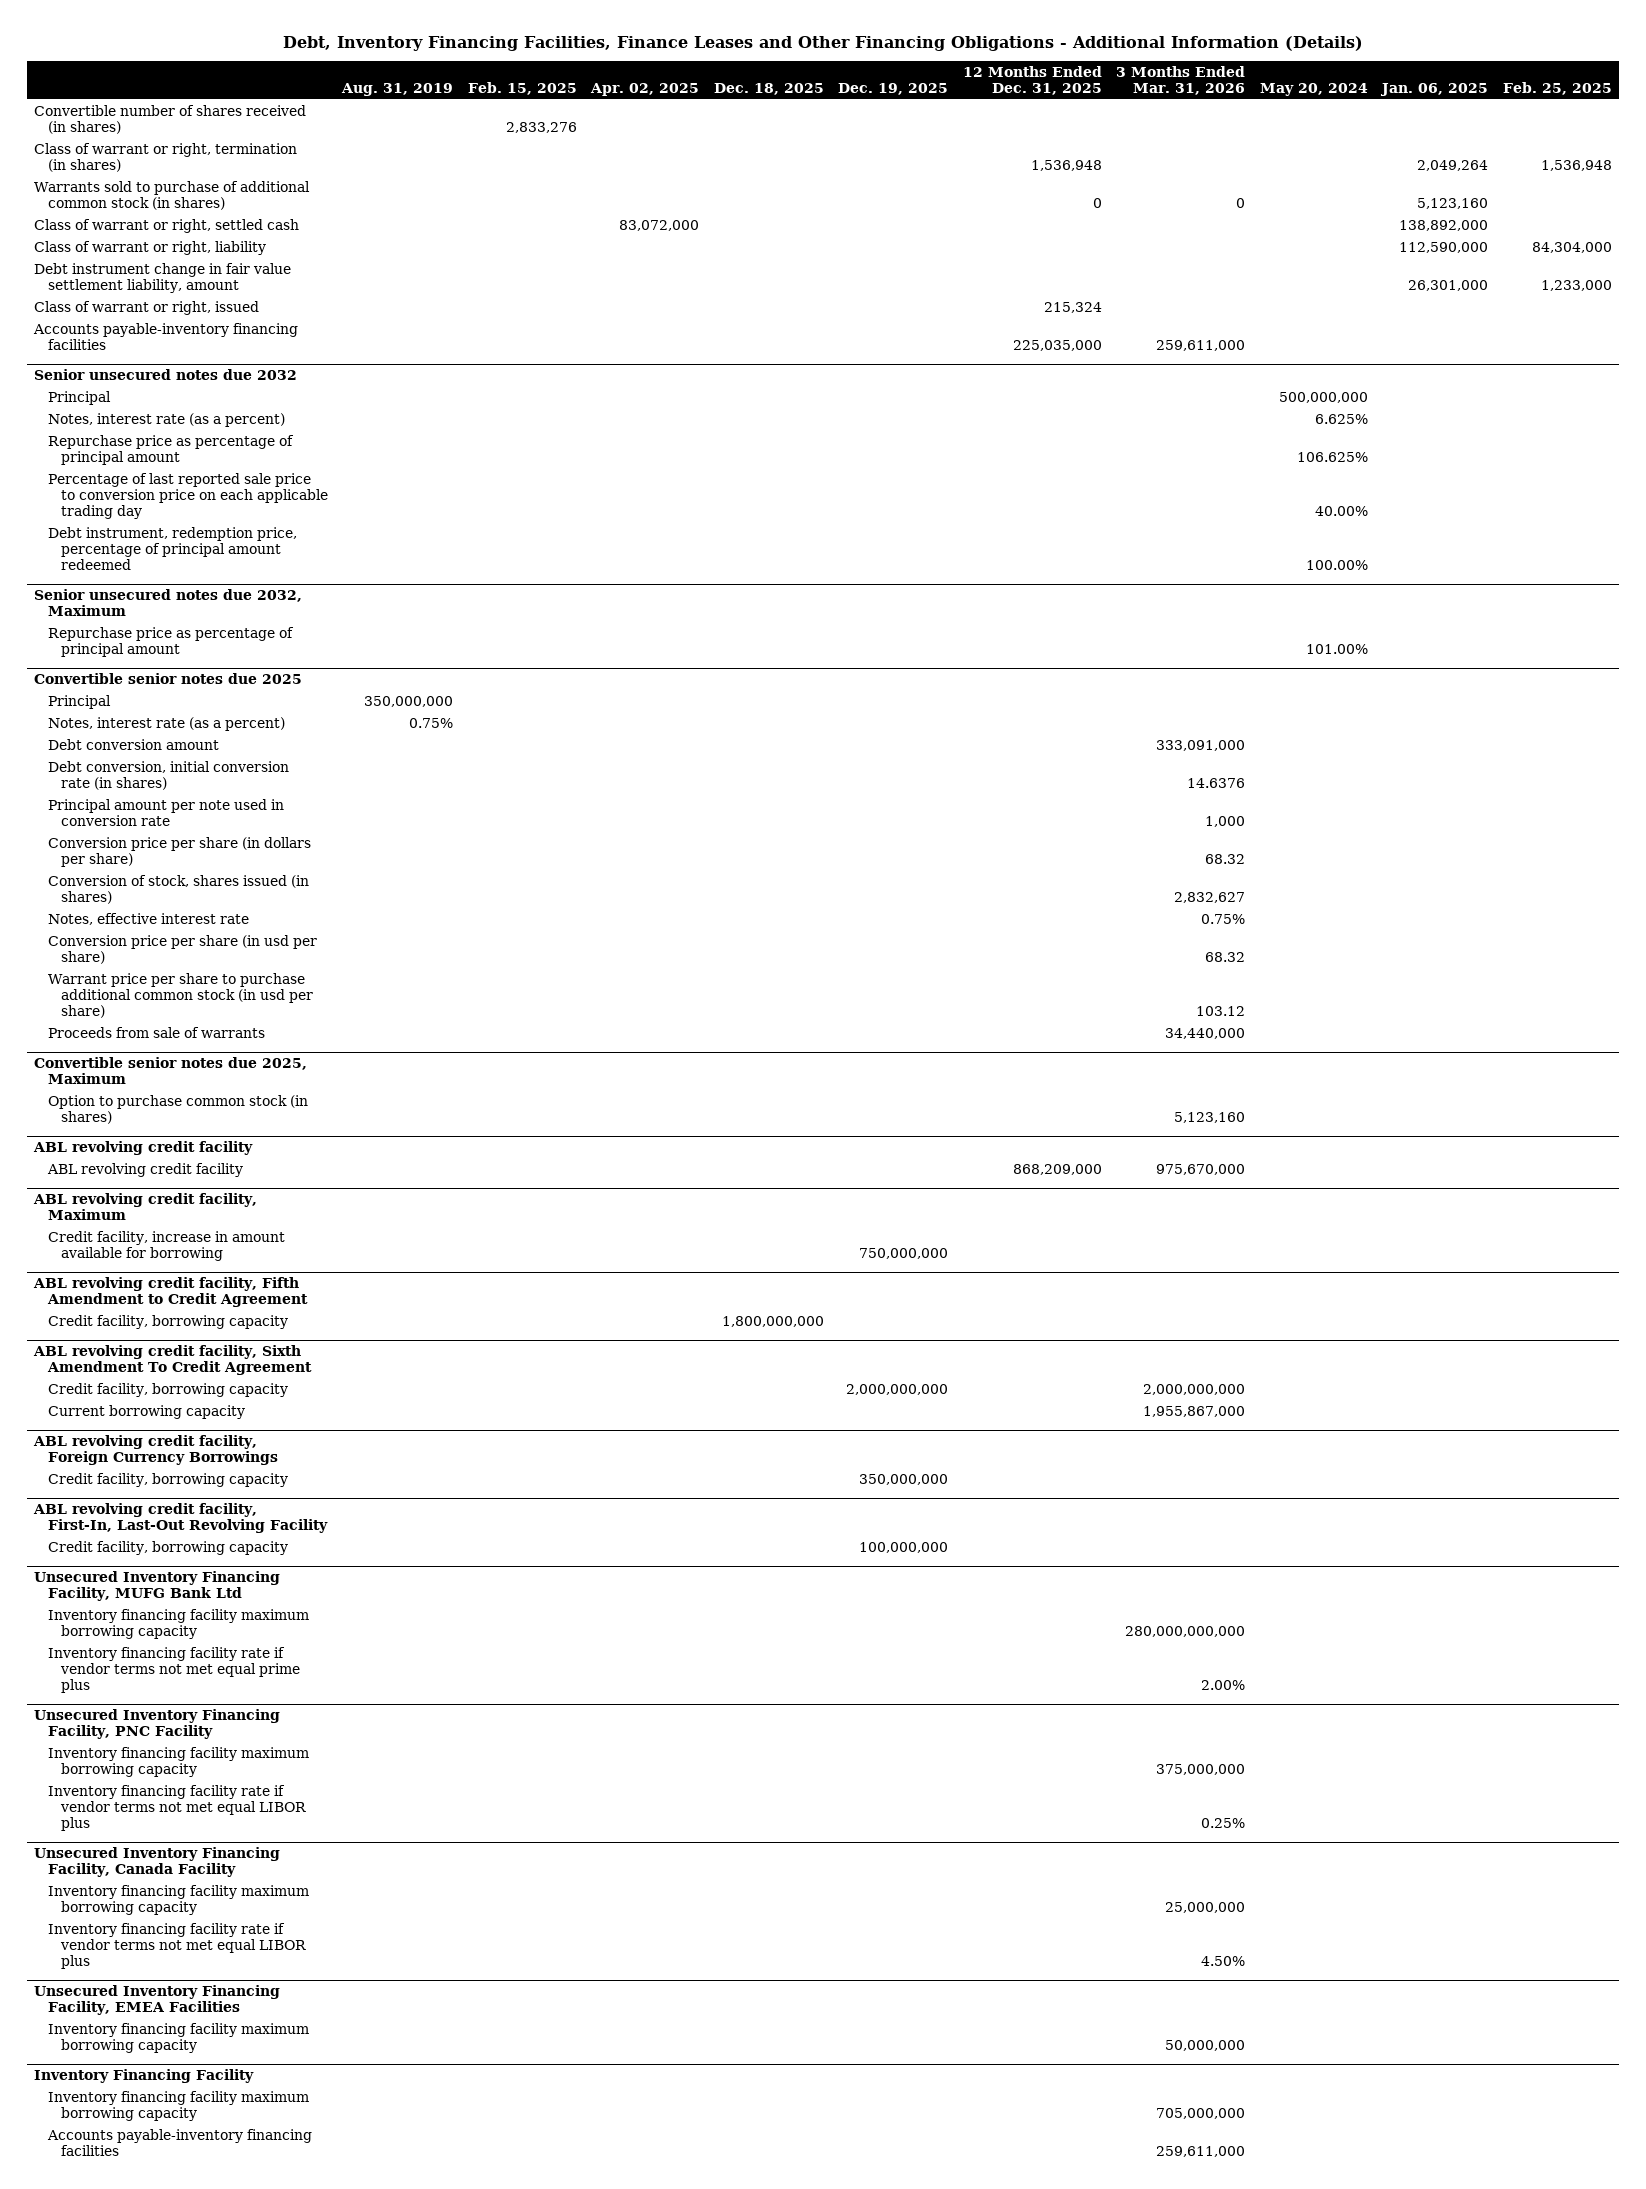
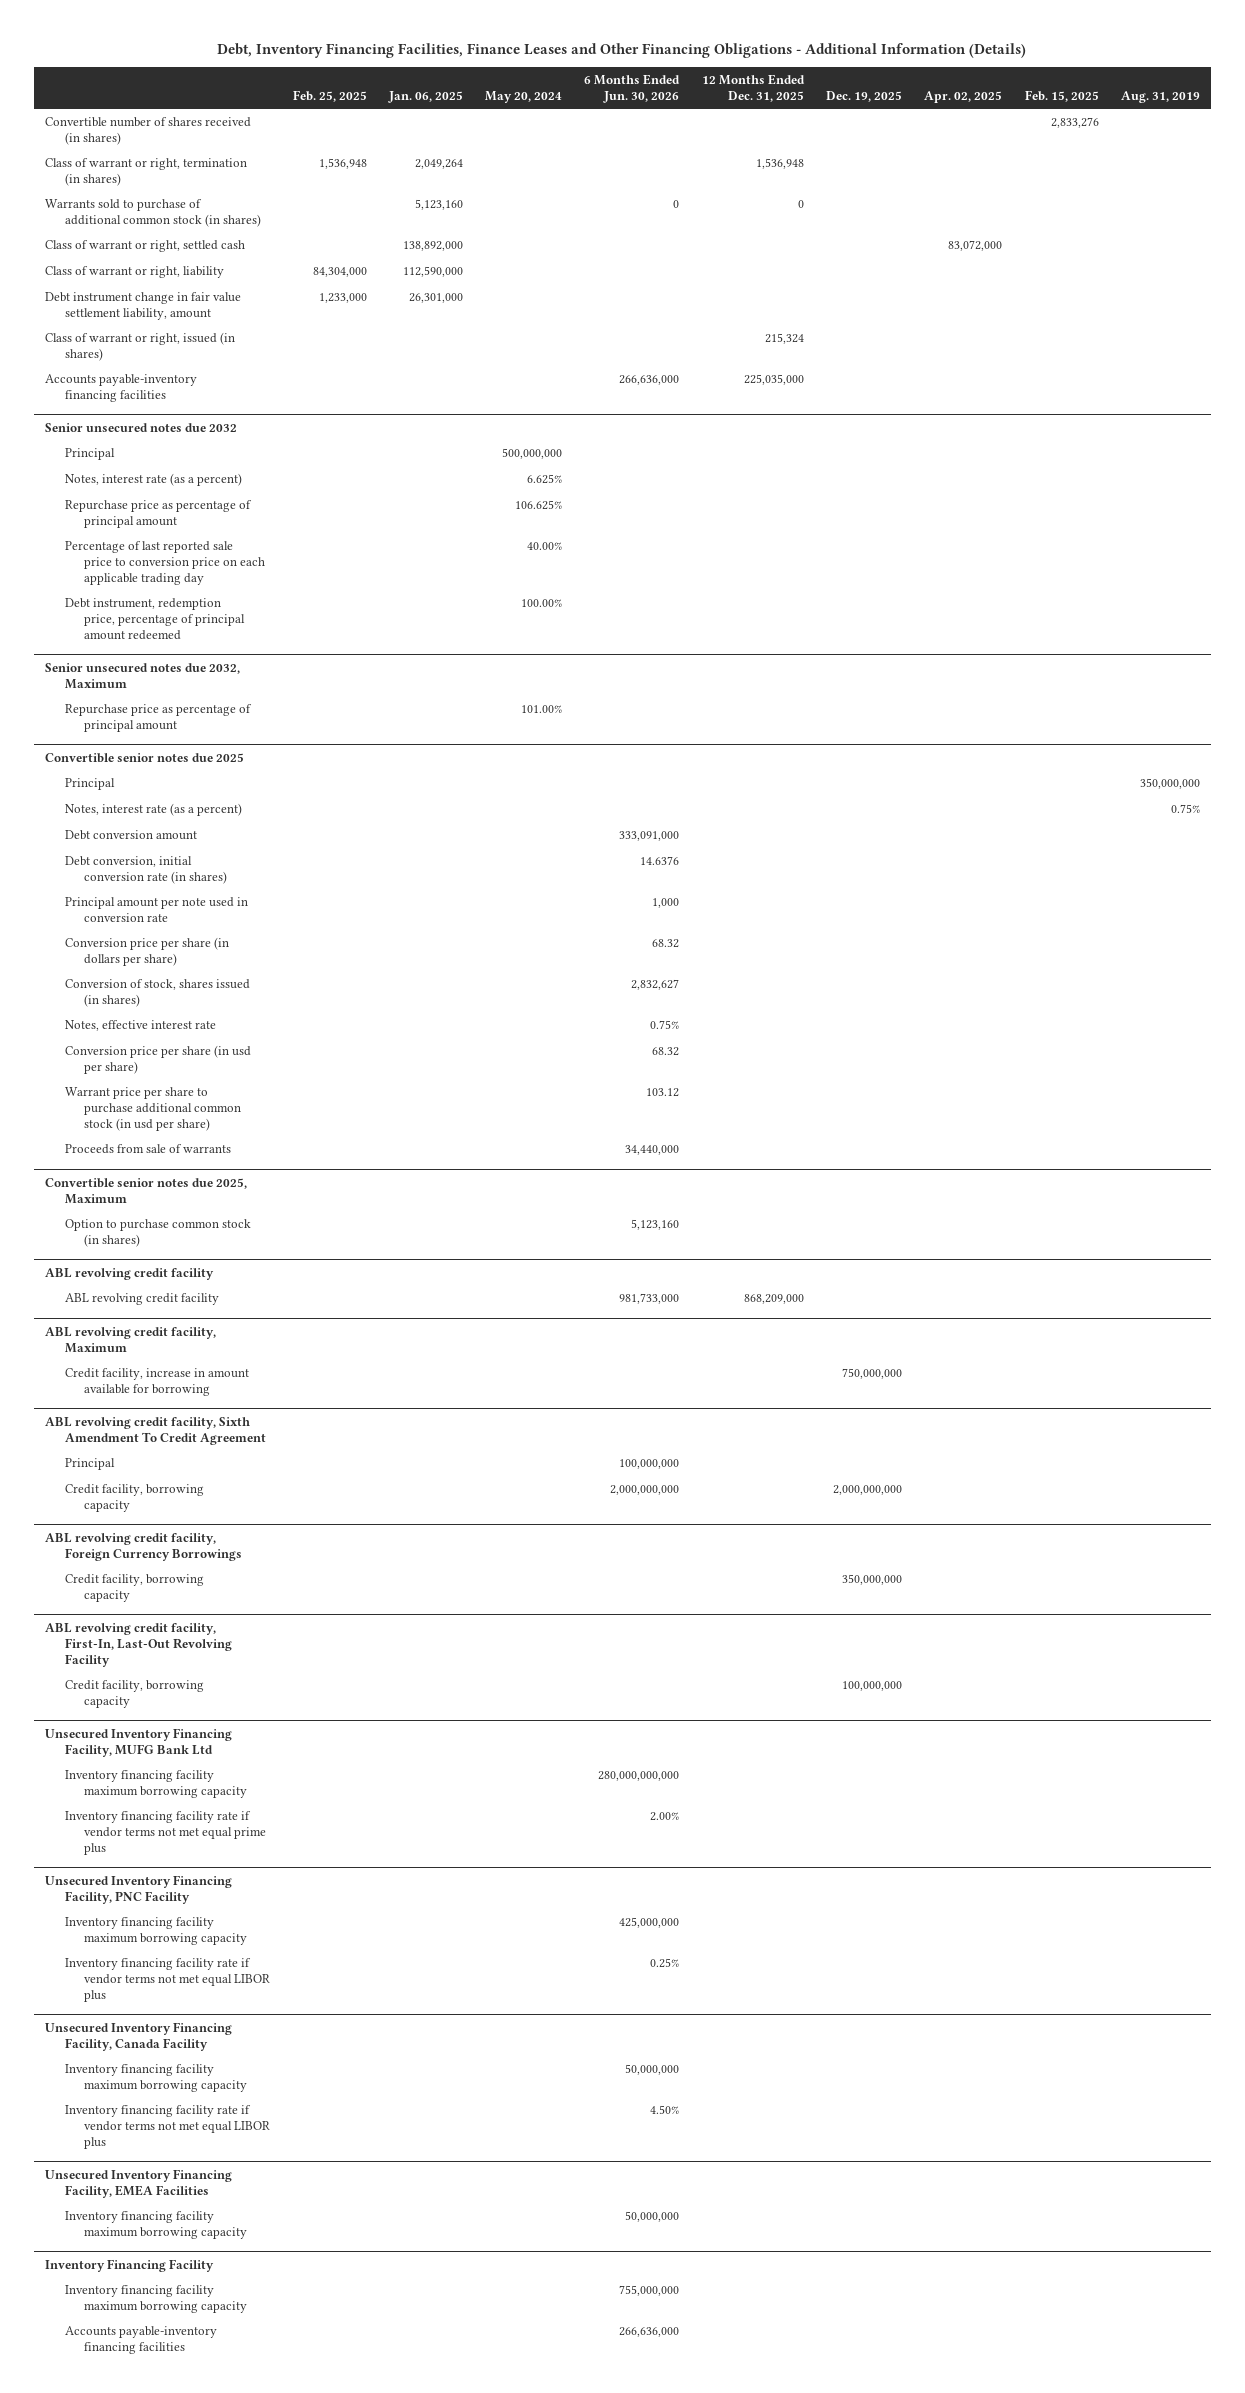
- | Aug. 31, 2019 | Feb. 15, 2025 | Apr. 02, 2025 | Dec. 18, 2025 | Dec. 19, 2025 | 12 Months Ended Dec. 31, 2025 | 3 Months Ended Mar. 31, 2026 | May 20, 2024 | Jan. 06, 2025 | Feb. 25, 2025
+ | Feb. 25, 2025 | Jan. 06, 2025 | May 20, 2024 | 6 Months Ended Jun. 30, 2026 | 12 Months Ended Dec. 31, 2025 | Dec. 19, 2025 | Apr. 02, 2025 | Feb. 15, 2025 | Aug. 31, 2019
- Class of warrant or right, issued | | | | | | 215,324 | | | |
+ Class of warrant or right, issued (in shares) | | | | | 215,324 | | | |
- ABL revolving credit facility, Fifth Amendment to Credit Agreement
- Credit facility, borrowing capacity | | | | 1,800,000,000 | | | | | |
@ ABL revolving credit facility, Sixth Amendment To Credit Agreement
+ Principal | | | | 100,000,000 | | | | |
- Current borrowing capacity | | | | | | | 1,955,867,000 | | |

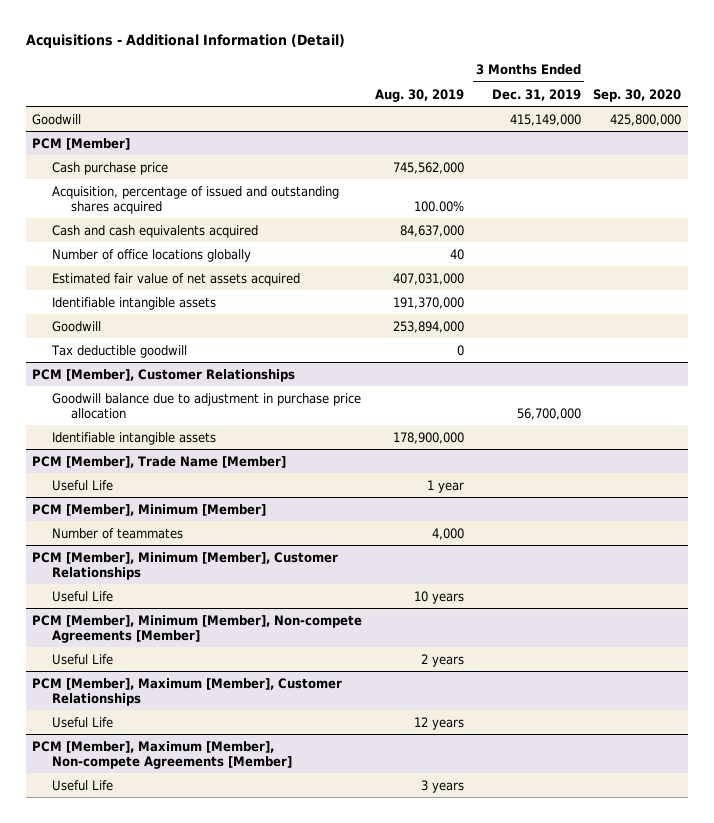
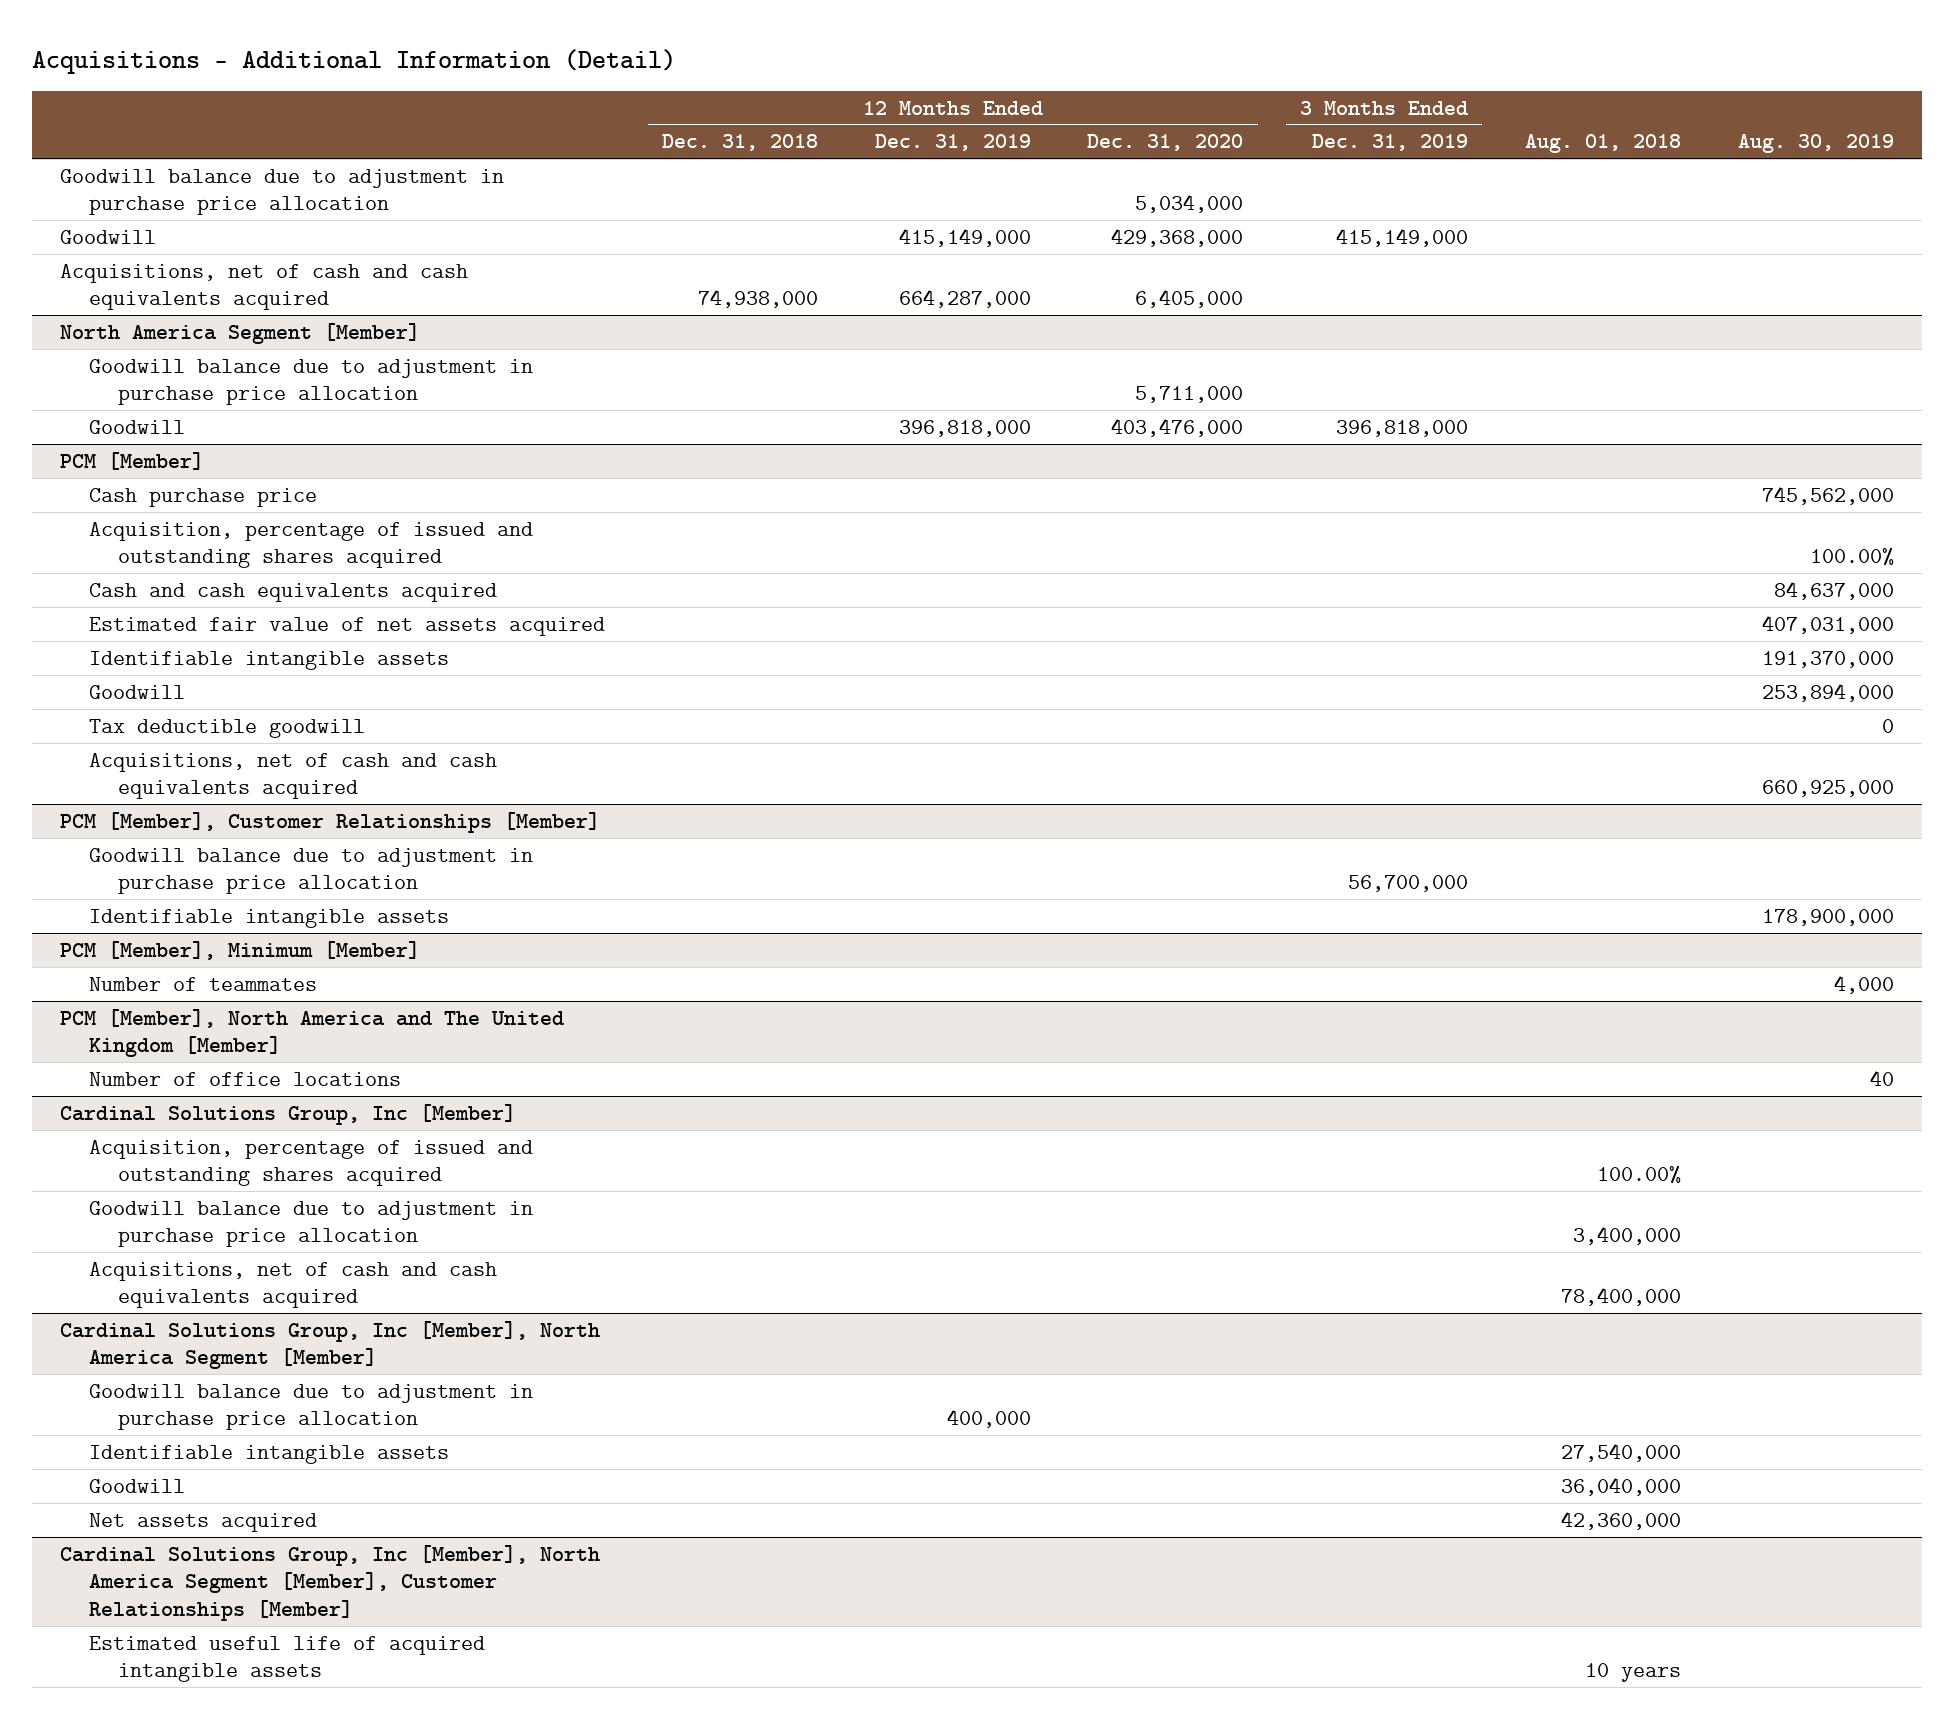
- | Aug. 30, 2019 | 3 Months Ended Dec. 31, 2019 | Sep. 30, 2020
+ | 12 Months Ended Dec. 31, 2018 | 12 Months Ended Dec. 31, 2019 | 12 Months Ended Dec. 31, 2020 | 3 Months Ended Dec. 31, 2019 | Aug. 01, 2018 | Aug. 30, 2019
+ Goodwill balance due to adjustment in purchase price allocation | | | 5,034,000 | | |
+ Acquisitions, net of cash and cash equivalents acquired | 74,938,000 | 664,287,000 | 6,405,000 | | |
+ North America Segment [Member]
+ Goodwill balance due to adjustment in purchase price allocation | | | 5,711,000 | | |
+ Goodwill | | 396,818,000 | 403,476,000 | 396,818,000 | |
@ PCM [Member]
- Number of office locations globally | 40 | |
- PCM [Member], Customer Relationships
@ PCM [Member]
+ Acquisitions, net of cash and cash equivalents acquired | | | | | | 660,925,000
+ PCM [Member], Customer Relationships [Member]
- PCM [Member], Trade Name [Member]
- Useful Life | 1 year | |
- PCM [Member], Minimum [Member], Customer Relationships
- Useful Life | 10 years | |
- PCM [Member], Minimum [Member], Non-compete Agreements [Member]
- Useful Life | 2 years | |
- PCM [Member], Maximum [Member], Customer Relationships
- Useful Life | 12 years | |
- PCM [Member], Maximum [Member], Non-compete Agreements [Member]
- Useful Life | 3 years | |
+ PCM [Member], North America and The United Kingdom [Member]
+ Number of office locations | | | | | | 40
+ Cardinal Solutions Group, Inc [Member]
+ Acquisition, percentage of issued and outstanding shares acquired | | | | | 100.00% |
+ Goodwill balance due to adjustment in purchase price allocation | | | | | 3,400,000 |
+ Acquisitions, net of cash and cash equivalents acquired | | | | | 78,400,000 |
+ Cardinal Solutions Group, Inc [Member], North America Segment [Member]
+ Goodwill balance due to adjustment in purchase price allocation | | 400,000 | | | |
+ Identifiable intangible assets | | | | | 27,540,000 |
+ Goodwill | | | | | 36,040,000 |
+ Net assets acquired | | | | | 42,360,000 |
+ Cardinal Solutions Group, Inc [Member], North America Segment [Member], Customer Relationships [Member]
+ Estimated useful life of acquired intangible assets | | | | | 10 years |

